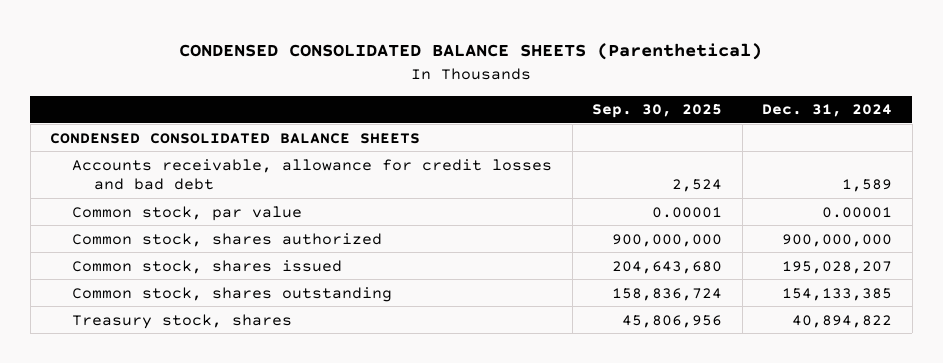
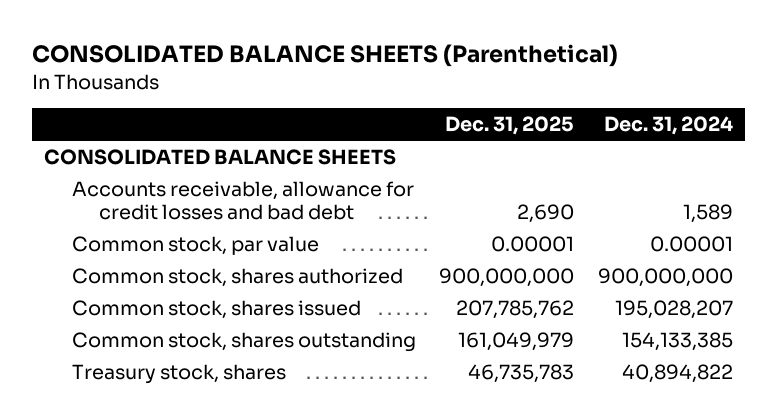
- CONDENSED CONSOLIDATED BALANCE SHEETS (Parenthetical)
+ CONSOLIDATED BALANCE SHEETS (Parenthetical)
- | Sep. 30, 2025 | Dec. 31, 2024
+ | Dec. 31, 2025 | Dec. 31, 2024
- CONDENSED CONSOLIDATED BALANCE SHEETS
+ CONSOLIDATED BALANCE SHEETS

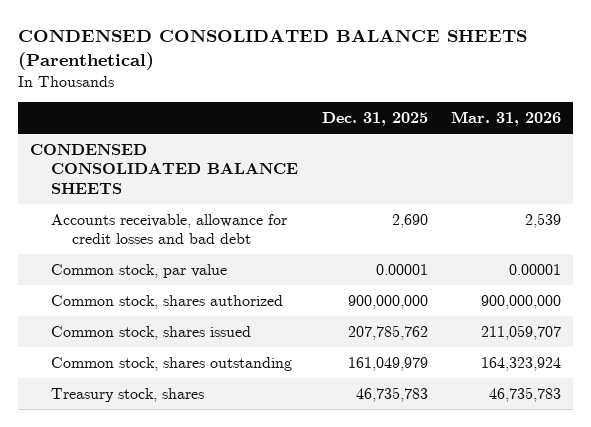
- CONSOLIDATED BALANCE SHEETS (Parenthetical)
+ CONDENSED CONSOLIDATED BALANCE SHEETS (Parenthetical)
- | Dec. 31, 2025 | Dec. 31, 2024
+ | Dec. 31, 2025 | Mar. 31, 2026
- CONSOLIDATED BALANCE SHEETS
+ CONDENSED CONSOLIDATED BALANCE SHEETS

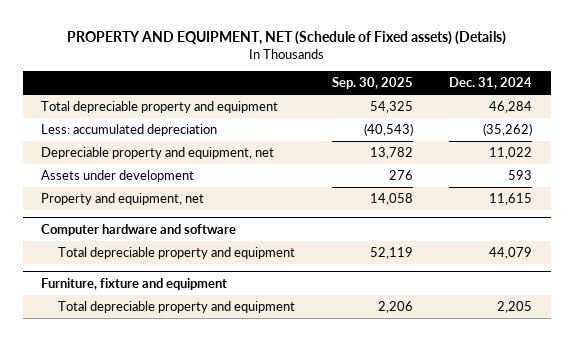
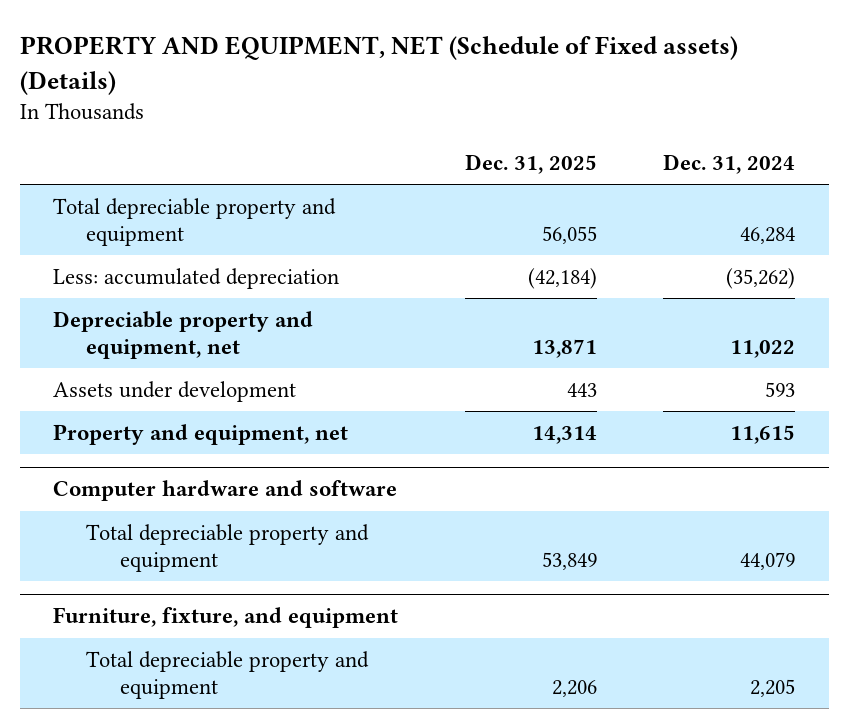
- | Sep. 30, 2025 | Dec. 31, 2024
+ | Dec. 31, 2025 | Dec. 31, 2024
- Furniture, fixture and equipment
+ Furniture, fixture, and equipment

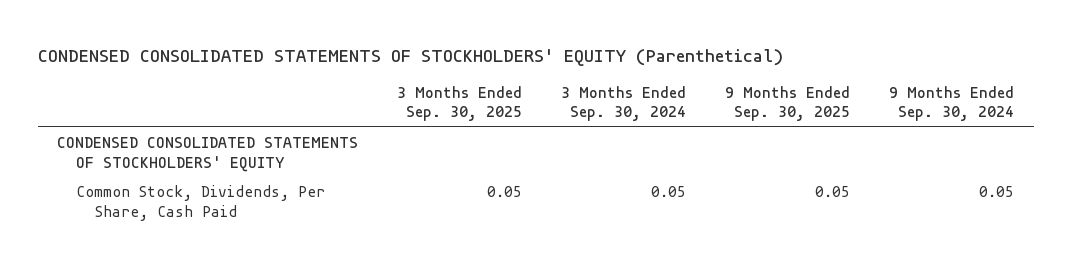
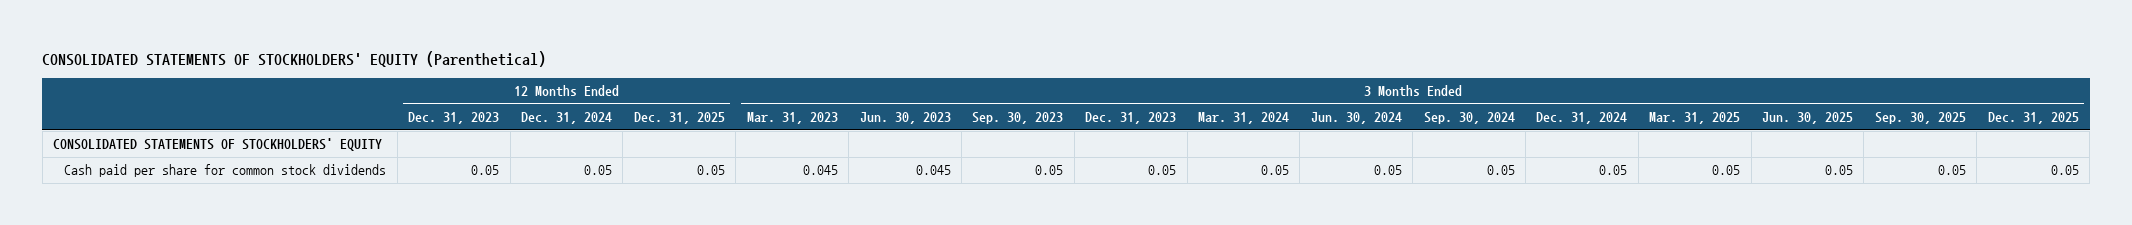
- CONDENSED CONSOLIDATED STATEMENTS OF STOCKHOLDERS' EQUITY (Parenthetical)
+ CONSOLIDATED STATEMENTS OF STOCKHOLDERS' EQUITY (Parenthetical)
- | 3 Months Ended Sep. 30, 2025 | 3 Months Ended Sep. 30, 2024 | 9 Months Ended Sep. 30, 2025 | 9 Months Ended Sep. 30, 2024
+ | 12 Months Ended Dec. 31, 2023 | 12 Months Ended Dec. 31, 2024 | 12 Months Ended Dec. 31, 2025 | 3 Months Ended Mar. 31, 2023 | 3 Months Ended Jun. 30, 2023 | 3 Months Ended Sep. 30, 2023 | 3 Months Ended Dec. 31, 2023 | 3 Months Ended Mar. 31, 2024 | 3 Months Ended Jun. 30, 2024 | 3 Months Ended Sep. 30, 2024 | 3 Months Ended Dec. 31, 2024 | 3 Months Ended Mar. 31, 2025 | 3 Months Ended Jun. 30, 2025 | 3 Months Ended Sep. 30, 2025 | 3 Months Ended Dec. 31, 2025
- CONDENSED CONSOLIDATED STATEMENTS OF STOCKHOLDERS' EQUITY
- Common Stock, Dividends, Per Share, Cash Paid | 0.05 | 0.05 | 0.05 | 0.05
+ CONSOLIDATED STATEMENTS OF STOCKHOLDERS' EQUITY
+ Cash paid per share for common stock dividends | 0.05 | 0.05 | 0.05 | 0.045 | 0.045 | 0.05 | 0.05 | 0.05 | 0.05 | 0.05 | 0.05 | 0.05 | 0.05 | 0.05 | 0.05

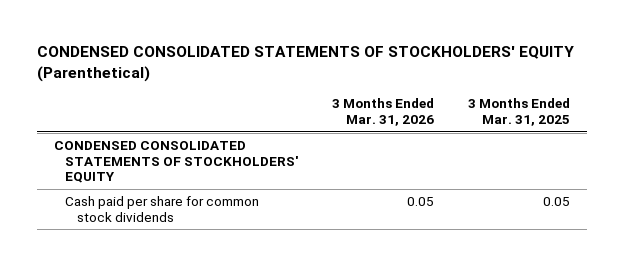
- CONSOLIDATED STATEMENTS OF STOCKHOLDERS' EQUITY (Parenthetical)
+ CONDENSED CONSOLIDATED STATEMENTS OF STOCKHOLDERS' EQUITY (Parenthetical)
- | 12 Months Ended Dec. 31, 2023 | 12 Months Ended Dec. 31, 2024 | 12 Months Ended Dec. 31, 2025 | 3 Months Ended Mar. 31, 2023 | 3 Months Ended Jun. 30, 2023 | 3 Months Ended Sep. 30, 2023 | 3 Months Ended Dec. 31, 2023 | 3 Months Ended Mar. 31, 2024 | 3 Months Ended Jun. 30, 2024 | 3 Months Ended Sep. 30, 2024 | 3 Months Ended Dec. 31, 2024 | 3 Months Ended Mar. 31, 2025 | 3 Months Ended Jun. 30, 2025 | 3 Months Ended Sep. 30, 2025 | 3 Months Ended Dec. 31, 2025
+ | 3 Months Ended Mar. 31, 2026 | 3 Months Ended Mar. 31, 2025
- CONSOLIDATED STATEMENTS OF STOCKHOLDERS' EQUITY
+ CONDENSED CONSOLIDATED STATEMENTS OF STOCKHOLDERS' EQUITY

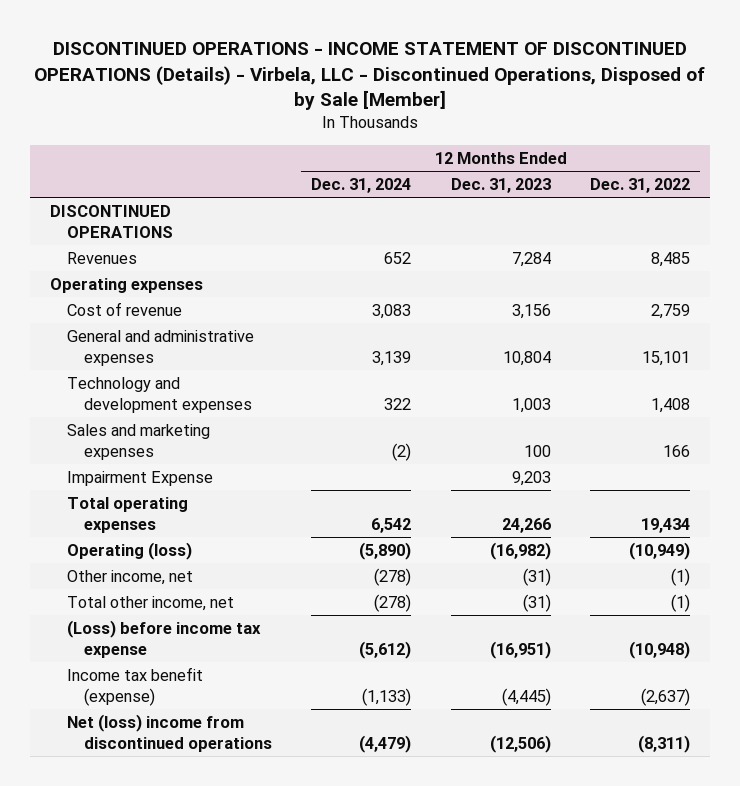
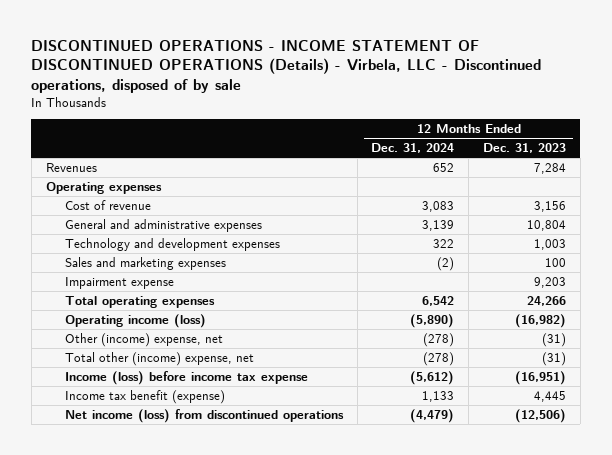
- DISCONTINUED OPERATIONS - INCOME STATEMENT OF DISCONTINUED OPERATIONS (Details) - Virbela, LLC - Discontinued Operations, Disposed of by Sale [Member]
+ DISCONTINUED OPERATIONS - INCOME STATEMENT OF DISCONTINUED OPERATIONS (Details) - Virbela, LLC - Discontinued operations, disposed of by sale
- | 12 Months Ended Dec. 31, 2024 | 12 Months Ended Dec. 31, 2023 | 12 Months Ended Dec. 31, 2022
+ | 12 Months Ended Dec. 31, 2024 | 12 Months Ended Dec. 31, 2023
- DISCONTINUED OPERATIONS
- Impairment Expense | | 9,203 |
+ Impairment expense | | 9,203
- Operating (loss) | (5,890) | (16,982) | (10,949)
- Other income, net | (278) | (31) | (1)
- Total other income, net | (278) | (31) | (1)
- (Loss) before income tax expense | (5,612) | (16,951) | (10,948)
- Income tax benefit (expense) | (1,133) | (4,445) | (2,637)
- Net (loss) income from discontinued operations | (4,479) | (12,506) | (8,311)
+ Operating income (loss) | (5,890) | (16,982)
+ Other (income) expense, net | (278) | (31)
+ Total other (income) expense, net | (278) | (31)
+ Income (loss) before income tax expense | (5,612) | (16,951)
+ Income tax benefit (expense) | 1,133 | 4,445
+ Net income (loss) from discontinued operations | (4,479) | (12,506)

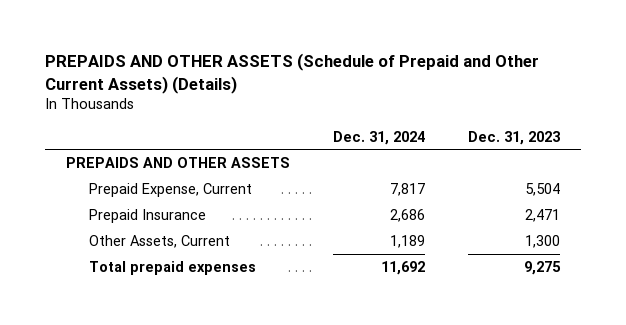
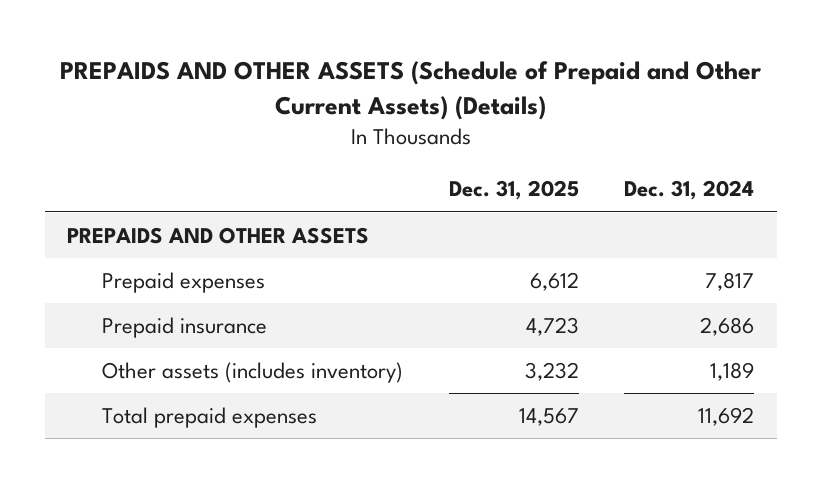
- | Dec. 31, 2024 | Dec. 31, 2023
+ | Dec. 31, 2025 | Dec. 31, 2024
- Prepaid Expense, Current | 7,817 | 5,504
- Prepaid Insurance | 2,686 | 2,471
- Other Assets, Current | 1,189 | 1,300
+ Prepaid expenses | 6,612 | 7,817
+ Prepaid insurance | 4,723 | 2,686
+ Other assets (includes inventory) | 3,232 | 1,189

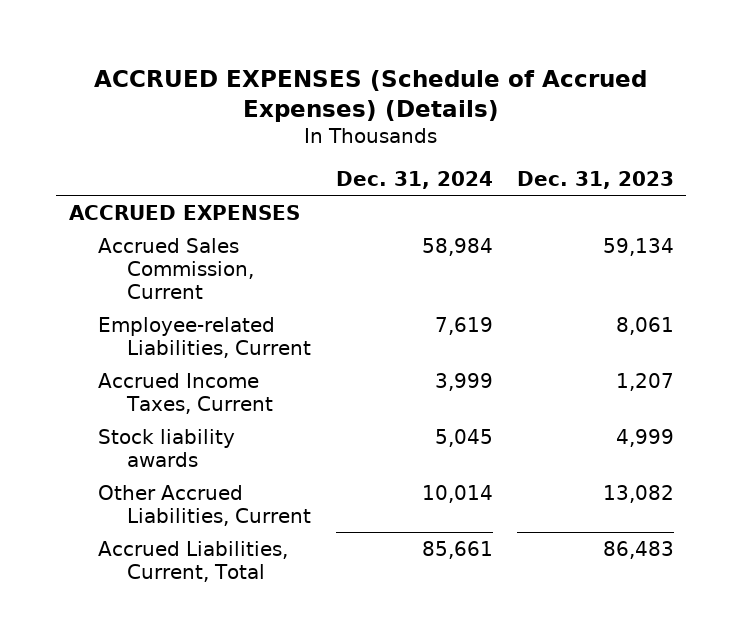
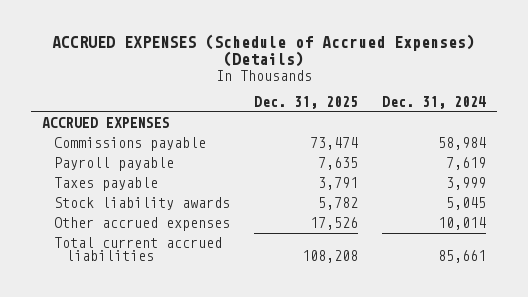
- | Dec. 31, 2024 | Dec. 31, 2023
+ | Dec. 31, 2025 | Dec. 31, 2024
- Accrued Sales Commission, Current | 58,984 | 59,134
- Employee-related Liabilities, Current | 7,619 | 8,061
- Accrued Income Taxes, Current | 3,999 | 1,207
+ Commissions payable | 73,474 | 58,984
+ Payroll payable | 7,635 | 7,619
+ Taxes payable | 3,791 | 3,999
- Other Accrued Liabilities, Current | 10,014 | 13,082
- Accrued Liabilities, Current, Total | 85,661 | 86,483
+ Other accrued expenses | 17,526 | 10,014
+ Total current accrued liabilities | 108,208 | 85,661

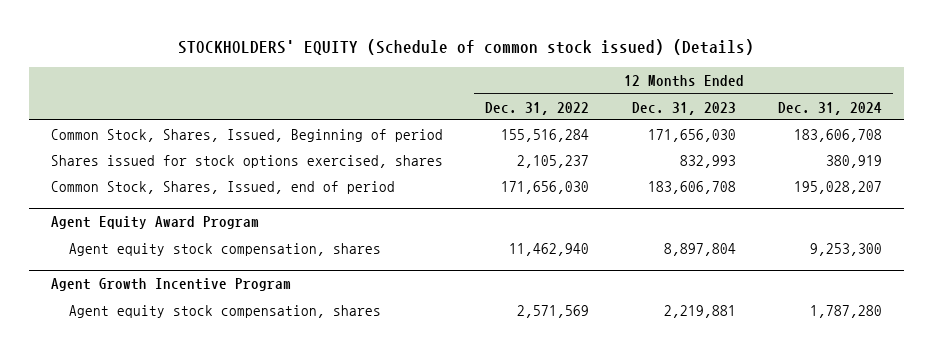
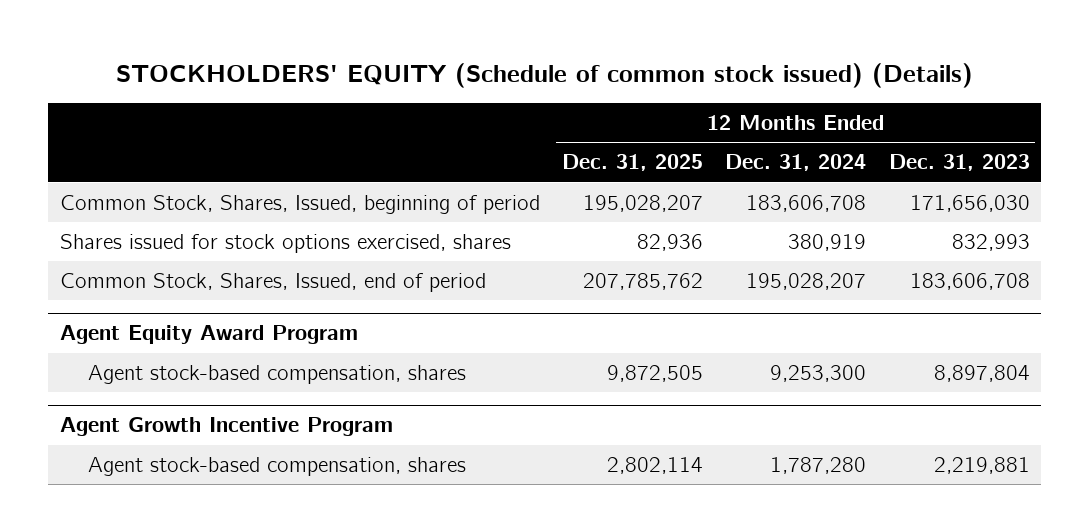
- | 12 Months Ended Dec. 31, 2022 | 12 Months Ended Dec. 31, 2023 | 12 Months Ended Dec. 31, 2024
+ | 12 Months Ended Dec. 31, 2025 | 12 Months Ended Dec. 31, 2024 | 12 Months Ended Dec. 31, 2023
- Common Stock, Shares, Issued, Beginning of period | 155,516,284 | 171,656,030 | 183,606,708
+ Common Stock, Shares, Issued, beginning of period | 195,028,207 | 183,606,708 | 171,656,030
@ Agent Equity Award Program
- Agent equity stock compensation, shares | 11,462,940 | 8,897,804 | 9,253,300
+ Agent stock-based compensation, shares | 9,872,505 | 9,253,300 | 8,897,804
@ Agent Growth Incentive Program
- Agent equity stock compensation, shares | 2,571,569 | 2,219,881 | 1,787,280
+ Agent stock-based compensation, shares | 2,802,114 | 1,787,280 | 2,219,881

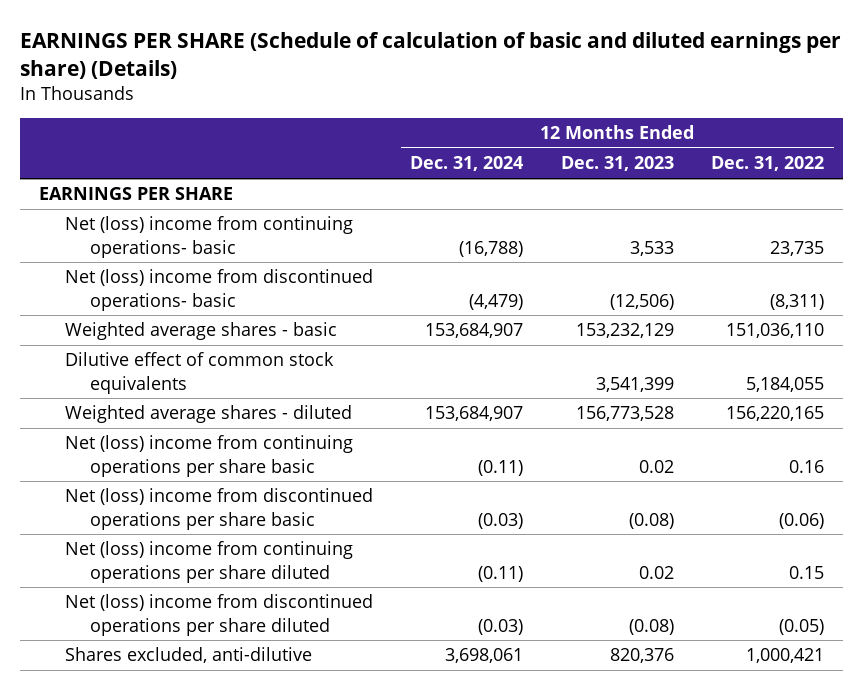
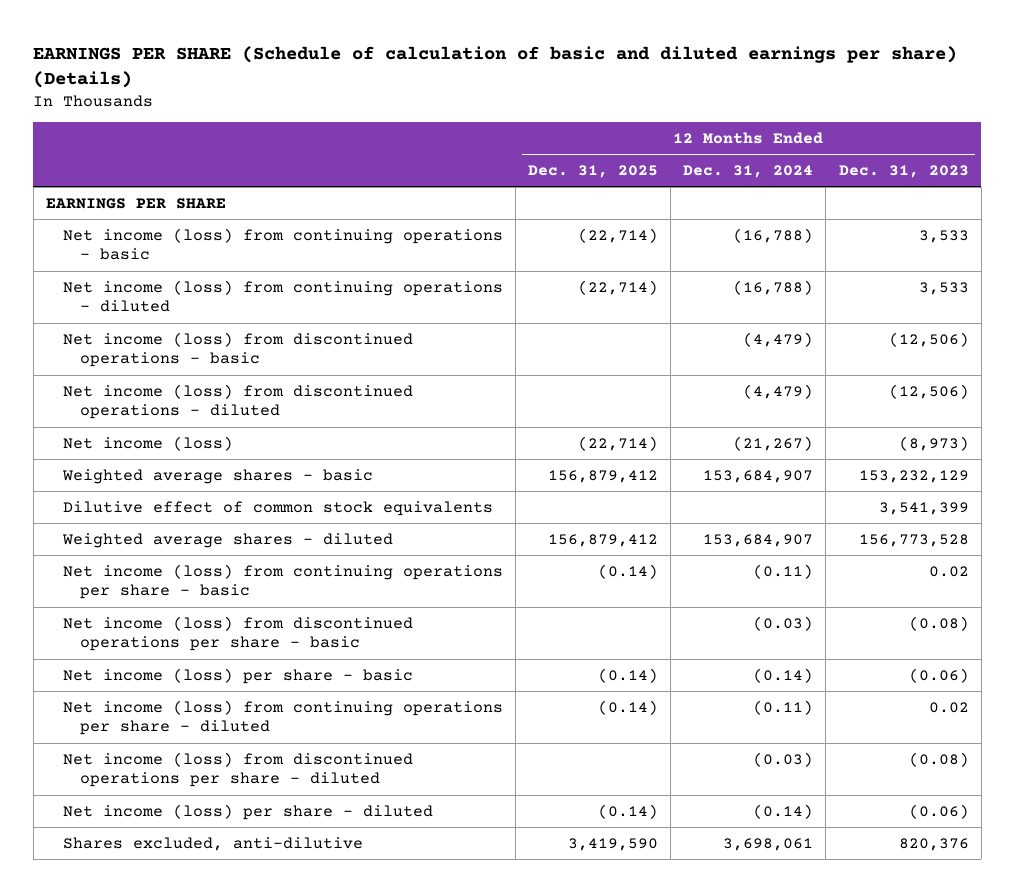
- | 12 Months Ended Dec. 31, 2024 | 12 Months Ended Dec. 31, 2023 | 12 Months Ended Dec. 31, 2022
+ | 12 Months Ended Dec. 31, 2025 | 12 Months Ended Dec. 31, 2024 | 12 Months Ended Dec. 31, 2023
- Net (loss) income from continuing operations- basic | (16,788) | 3,533 | 23,735
- Net (loss) income from discontinued operations- basic | (4,479) | (12,506) | (8,311)
+ Net income (loss) from continuing operations - basic | (22,714) | (16,788) | 3,533
+ Net income (loss) from continuing operations - diluted | (22,714) | (16,788) | 3,533
+ Net income (loss) from discontinued operations - basic | | (4,479) | (12,506)
+ Net income (loss) from discontinued operations - diluted | | (4,479) | (12,506)
+ Net income (loss) | (22,714) | (21,267) | (8,973)
- Net (loss) income from continuing operations per share basic | (0.11) | 0.02 | 0.16
- Net (loss) income from discontinued operations per share basic | (0.03) | (0.08) | (0.06)
- Net (loss) income from continuing operations per share diluted | (0.11) | 0.02 | 0.15
- Net (loss) income from discontinued operations per share diluted | (0.03) | (0.08) | (0.05)
+ Net income (loss) from continuing operations per share - basic | (0.14) | (0.11) | 0.02
+ Net income (loss) from discontinued operations per share - basic | | (0.03) | (0.08)
+ Net income (loss) per share - basic | (0.14) | (0.14) | (0.06)
+ Net income (loss) from continuing operations per share - diluted | (0.14) | (0.11) | 0.02
+ Net income (loss) from discontinued operations per share - diluted | | (0.03) | (0.08)
+ Net income (loss) per share - diluted | (0.14) | (0.14) | (0.06)

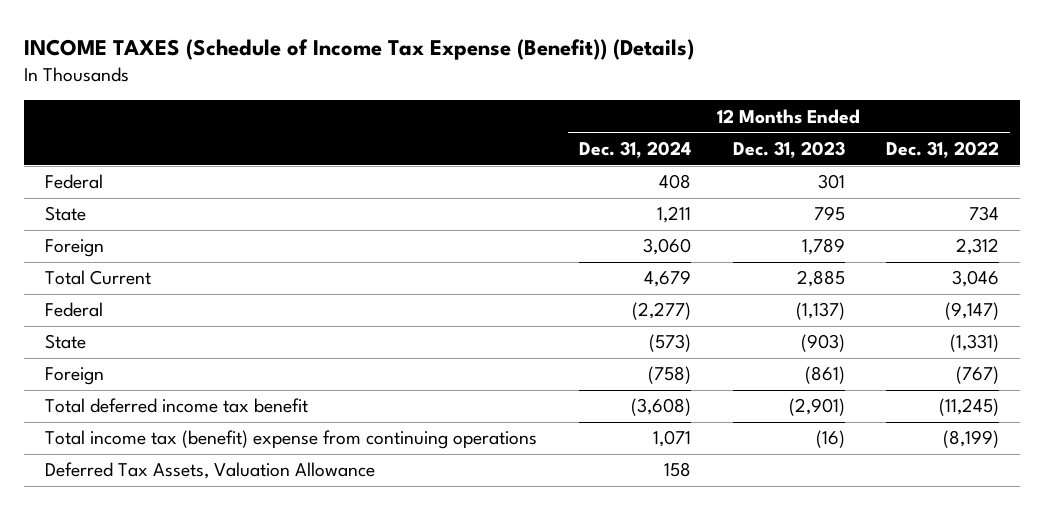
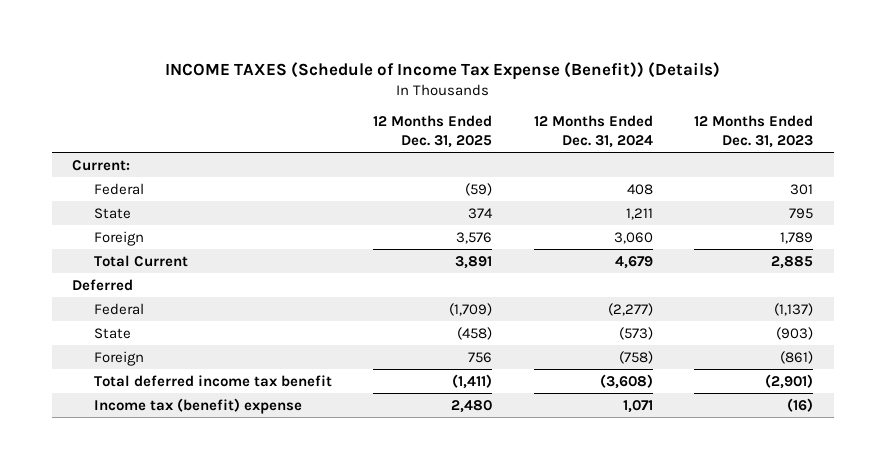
- | 12 Months Ended Dec. 31, 2024 | 12 Months Ended Dec. 31, 2023 | 12 Months Ended Dec. 31, 2022
+ | 12 Months Ended Dec. 31, 2025 | 12 Months Ended Dec. 31, 2024 | 12 Months Ended Dec. 31, 2023
+ Current:
+ Deferred
- Total income tax (benefit) expense from continuing operations | 1,071 | (16) | (8,199)
- Deferred Tax Assets, Valuation Allowance | 158 | |
+ Income tax (benefit) expense | 2,480 | 1,071 | (16)

